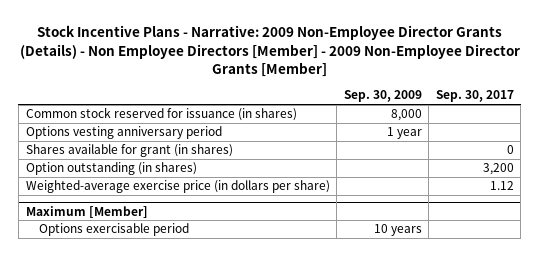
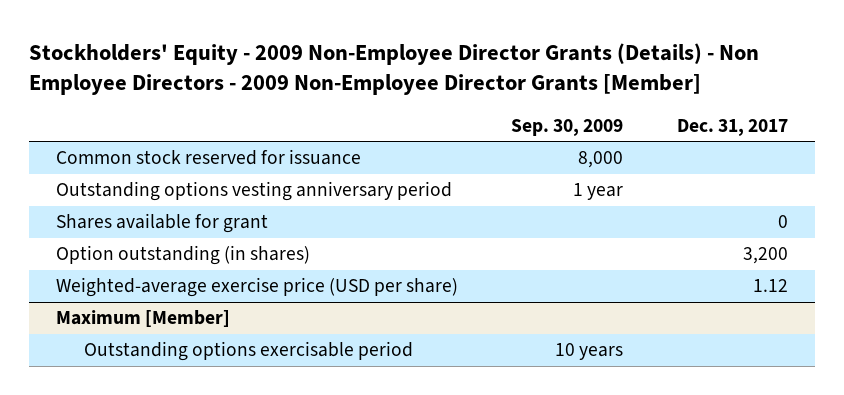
- Stock Incentive Plans - Narrative: 2009 Non-Employee Director Grants (Details) - Non Employee Directors [Member] - 2009 Non-Employee Director Grants [Member]
+ Stockholders' Equity - 2009 Non-Employee Director Grants (Details) - Non Employee Directors - 2009 Non-Employee Director Grants [Member]
- | Sep. 30, 2009 | Sep. 30, 2017
+ | Sep. 30, 2009 | Dec. 31, 2017
- Common stock reserved for issuance (in shares) | 8,000 |
- Options vesting anniversary period | 1 year |
- Shares available for grant (in shares) | | 0
+ Common stock reserved for issuance | 8,000 |
+ Outstanding options vesting anniversary period | 1 year |
+ Shares available for grant | | 0
- Weighted-average exercise price (in dollars per share) | | 1.12
+ Weighted-average exercise price (USD per share) | | 1.12
@ Maximum [Member]
- Options exercisable period | 10 years |
+ Outstanding options exercisable period | 10 years |

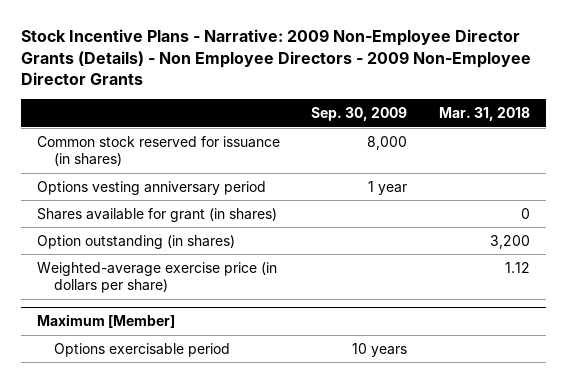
- Stockholders' Equity - 2009 Non-Employee Director Grants (Details) - Non Employee Directors - 2009 Non-Employee Director Grants [Member]
+ Stock Incentive Plans - Narrative: 2009 Non-Employee Director Grants (Details) - Non Employee Directors - 2009 Non-Employee Director Grants
- | Sep. 30, 2009 | Dec. 31, 2017
+ | Sep. 30, 2009 | Mar. 31, 2018
- Common stock reserved for issuance | 8,000 |
- Outstanding options vesting anniversary period | 1 year |
- Shares available for grant | | 0
+ Common stock reserved for issuance (in shares) | 8,000 |
+ Options vesting anniversary period | 1 year |
+ Shares available for grant (in shares) | | 0
- Weighted-average exercise price (USD per share) | | 1.12
+ Weighted-average exercise price (in dollars per share) | | 1.12
@ Maximum [Member]
- Outstanding options exercisable period | 10 years |
+ Options exercisable period | 10 years |

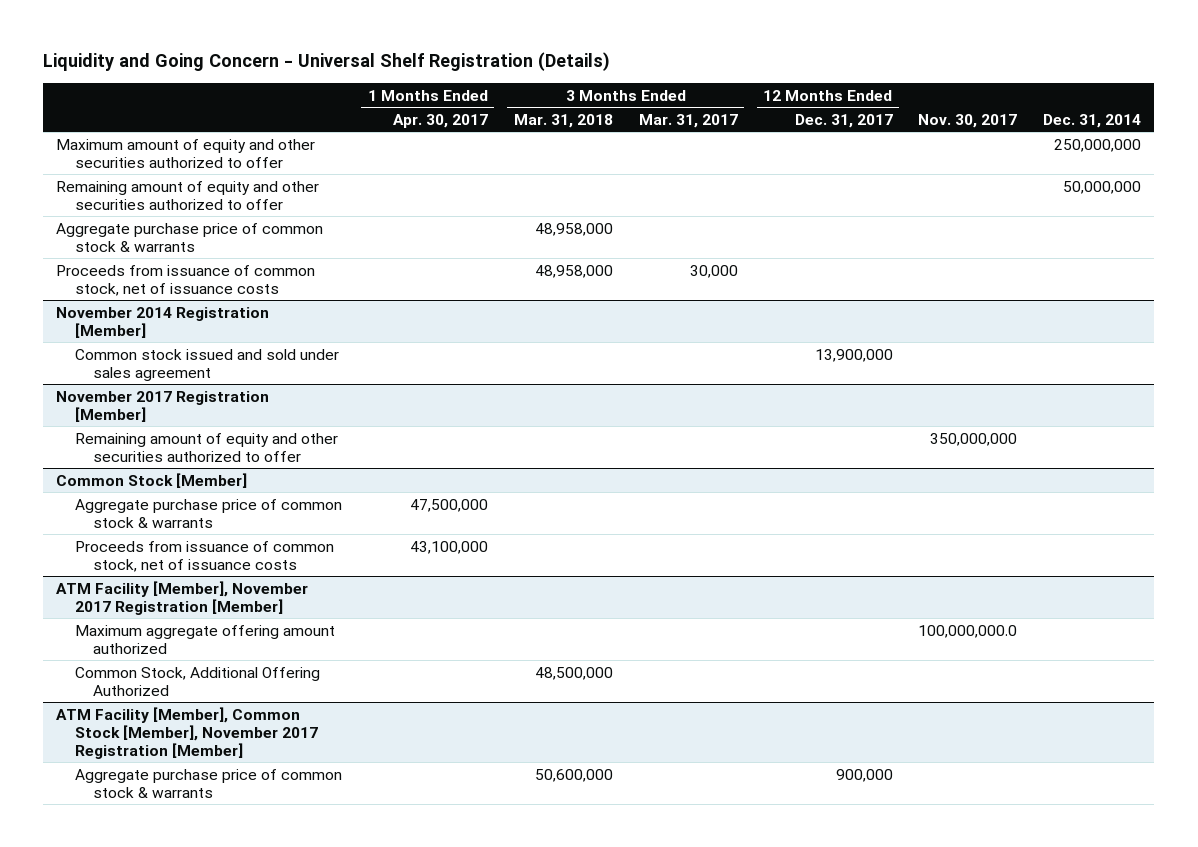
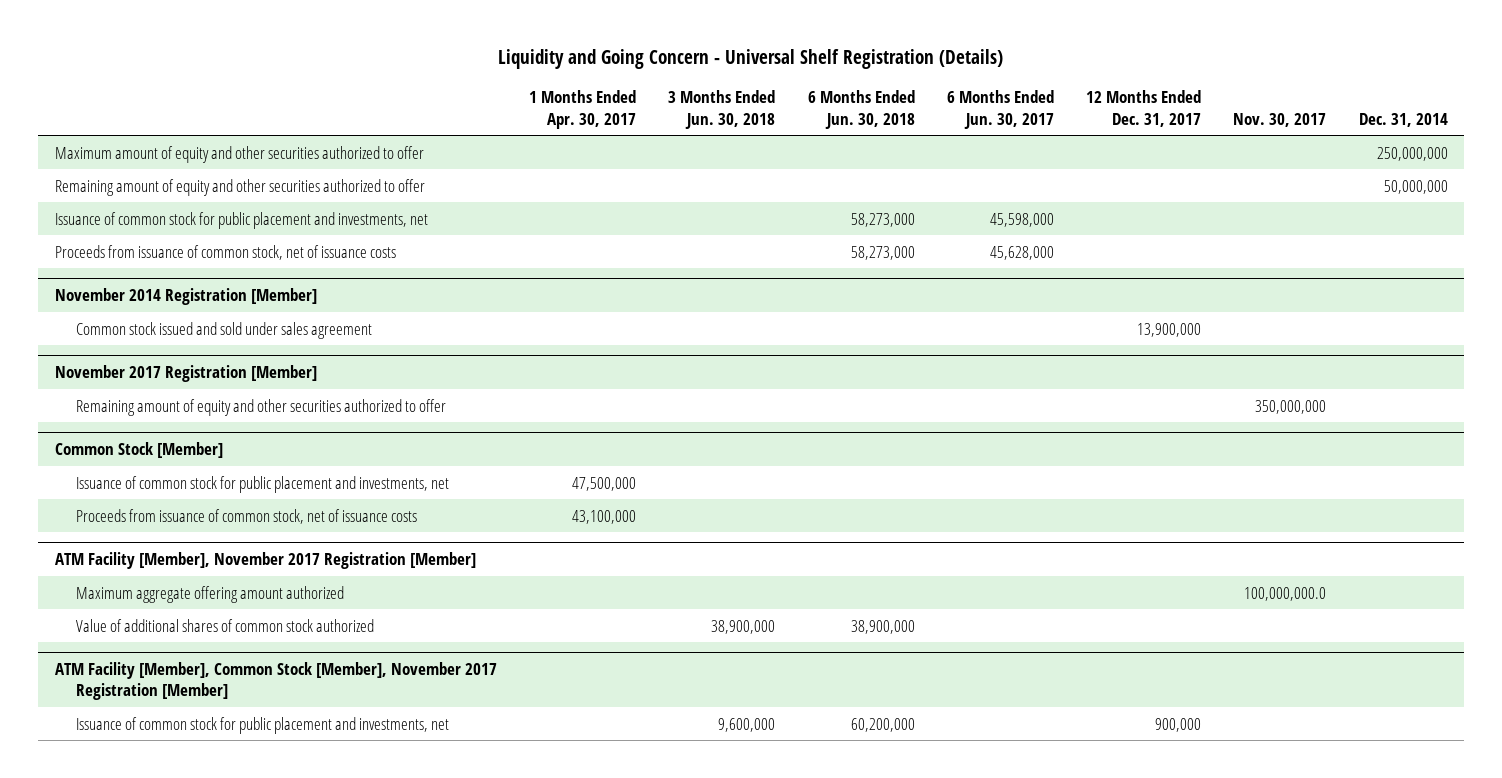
- | 1 Months Ended Apr. 30, 2017 | 3 Months Ended Mar. 31, 2018 | 3 Months Ended Mar. 31, 2017 | 12 Months Ended Dec. 31, 2017 | Nov. 30, 2017 | Dec. 31, 2014
+ | 1 Months Ended Apr. 30, 2017 | 3 Months Ended Jun. 30, 2018 | 6 Months Ended Jun. 30, 2018 | 6 Months Ended Jun. 30, 2017 | 12 Months Ended Dec. 31, 2017 | Nov. 30, 2017 | Dec. 31, 2014
- Aggregate purchase price of common stock & warrants | | 48,958,000 | | | |
+ Issuance of common stock for public placement and investments, net | | | 58,273,000 | 45,598,000 | | |
@ Common Stock [Member]
- Aggregate purchase price of common stock & warrants | 47,500,000 | | | | |
+ Issuance of common stock for public placement and investments, net | 47,500,000 | | | | | |
@ ATM Facility [Member], November 2017 Registration [Member]
- Common Stock, Additional Offering Authorized | | 48,500,000 | | | |
+ Value of additional shares of common stock authorized | | 38,900,000 | 38,900,000 | | | |
@ ATM Facility [Member], Common Stock [Member], November 2017 Registration [Member]
- Aggregate purchase price of common stock & warrants | | 50,600,000 | | 900,000 | |
+ Issuance of common stock for public placement and investments, net | | 9,600,000 | 60,200,000 | | 900,000 | |

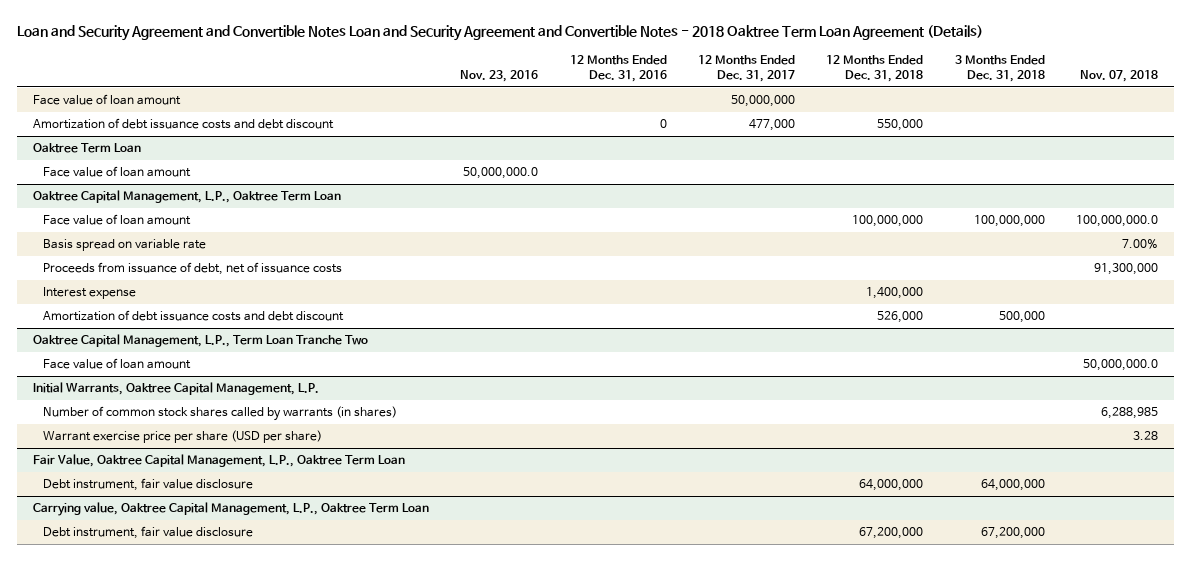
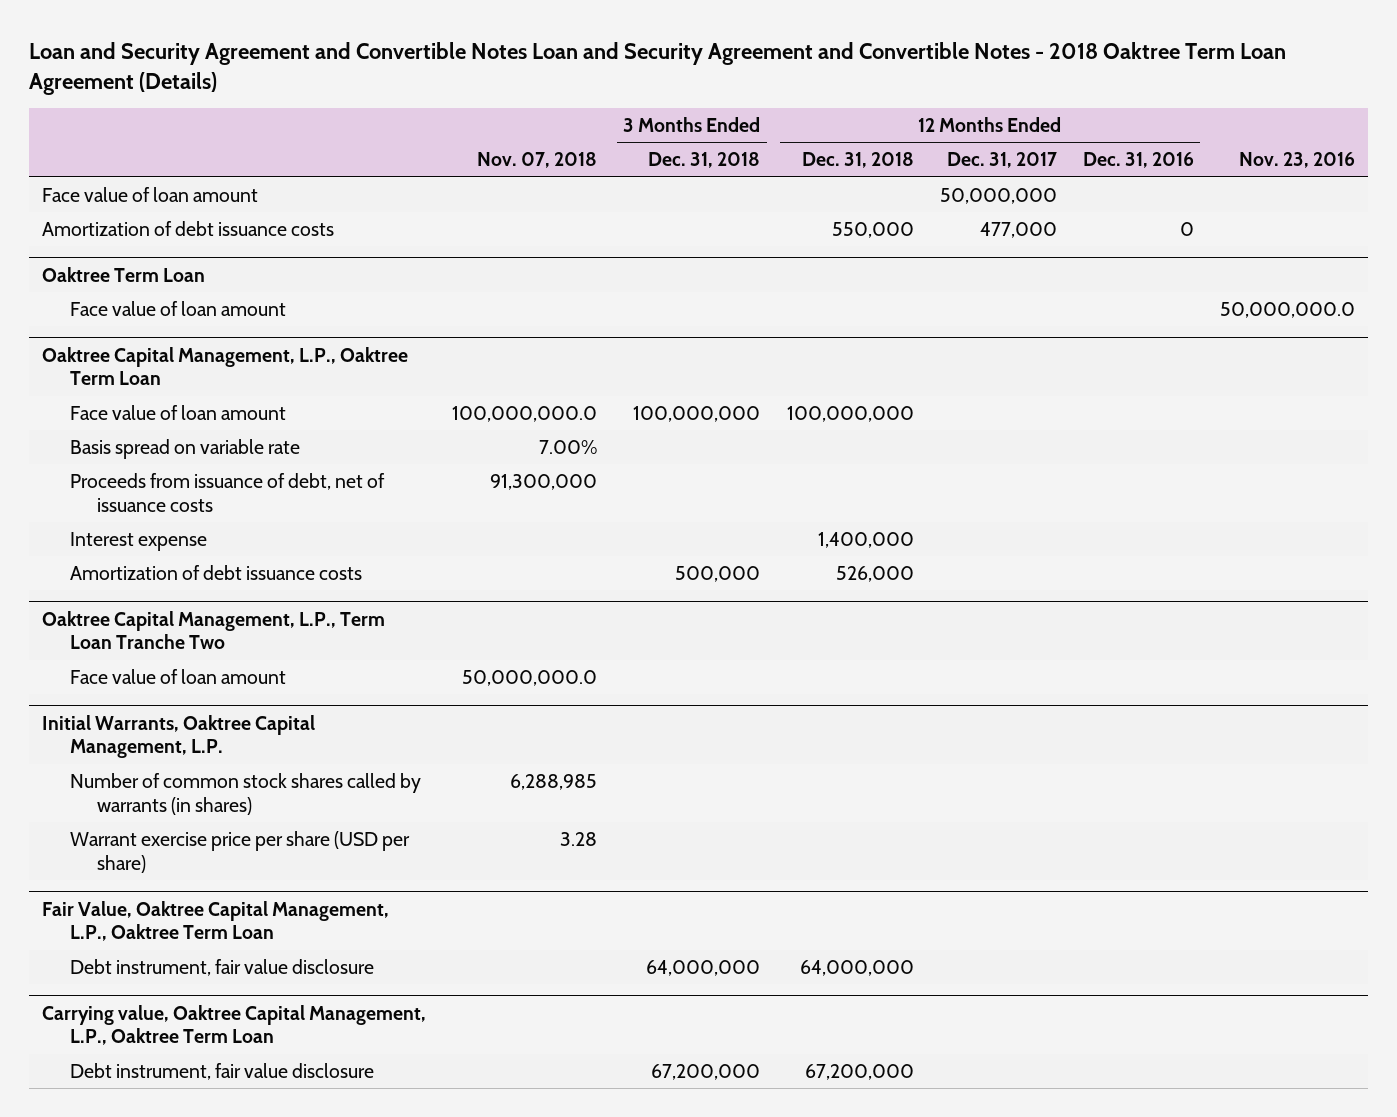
- | Nov. 23, 2016 | 12 Months Ended Dec. 31, 2016 | 12 Months Ended Dec. 31, 2017 | 12 Months Ended Dec. 31, 2018 | 3 Months Ended Dec. 31, 2018 | Nov. 07, 2018
+ | Nov. 07, 2018 | 3 Months Ended Dec. 31, 2018 | 12 Months Ended Dec. 31, 2018 | 12 Months Ended Dec. 31, 2017 | 12 Months Ended Dec. 31, 2016 | Nov. 23, 2016
- Amortization of debt issuance costs and debt discount | | 0 | 477,000 | 550,000 | |
+ Amortization of debt issuance costs | | | 550,000 | 477,000 | 0 |
@ Oaktree Capital Management, L.P., Oaktree Term Loan
- Amortization of debt issuance costs and debt discount | | | | 526,000 | 500,000 |
+ Amortization of debt issuance costs | | 500,000 | 526,000 | | |

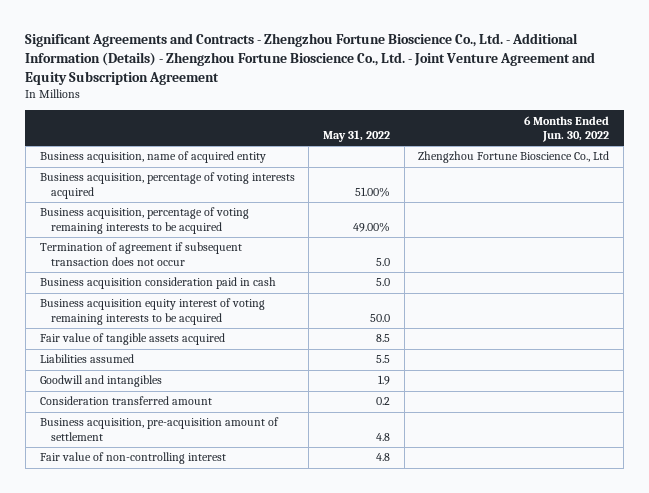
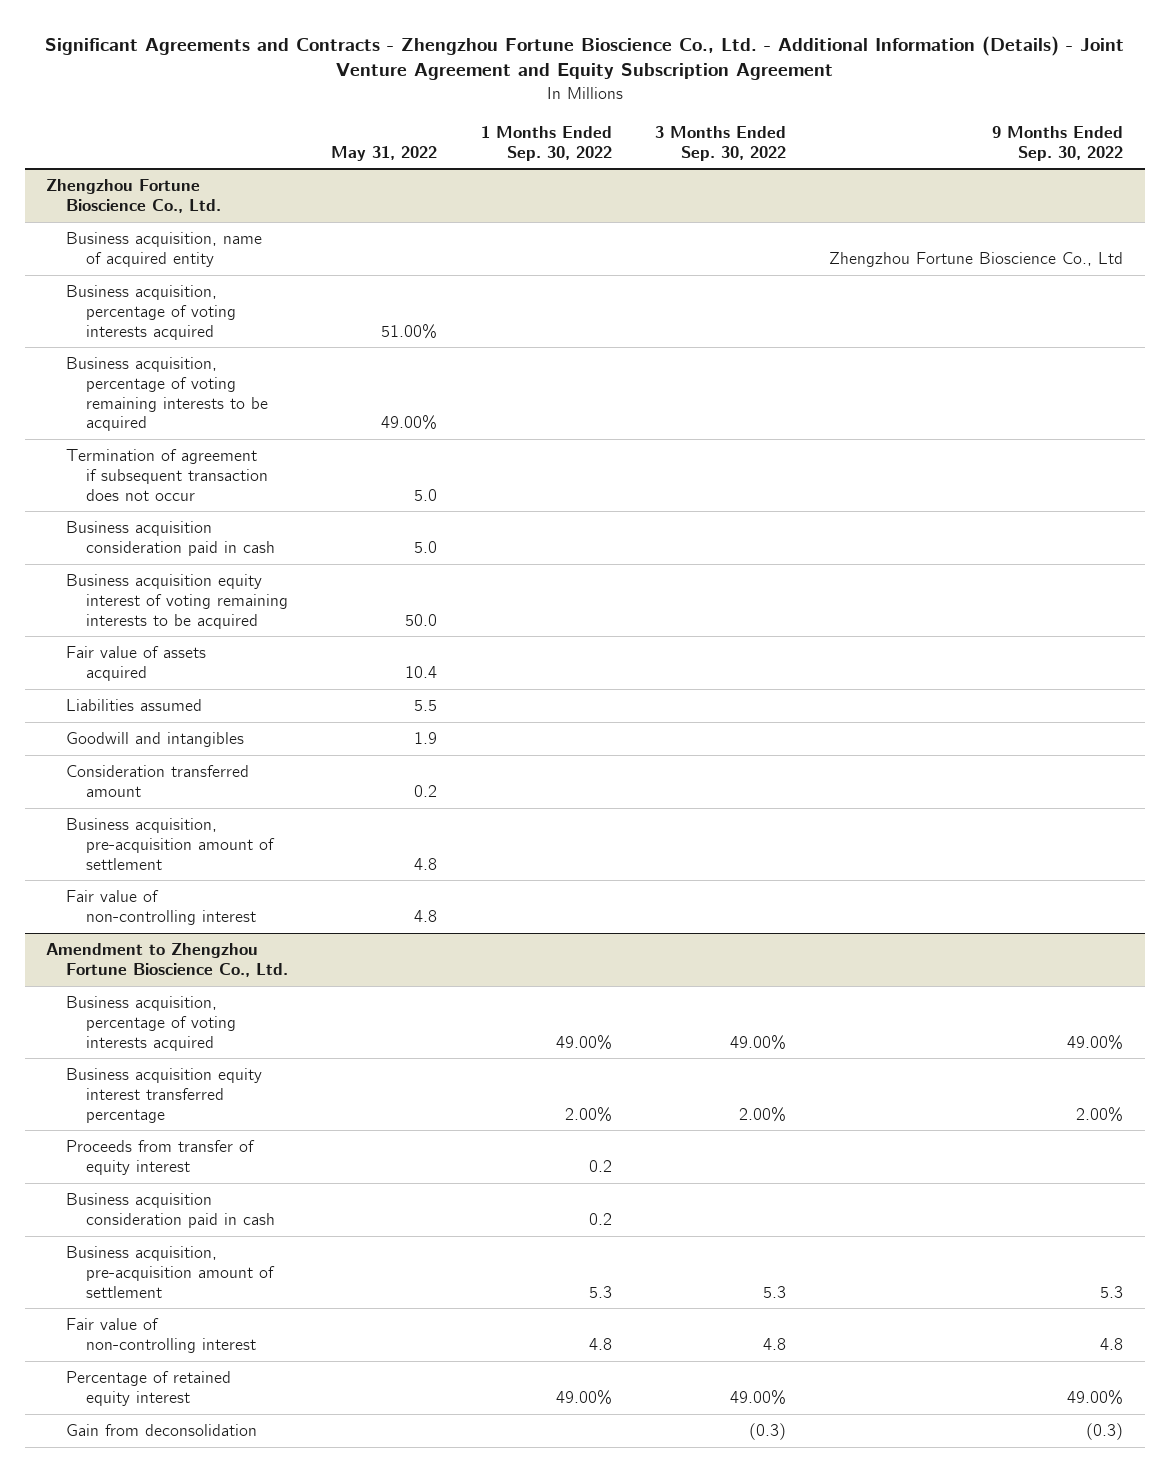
- Significant Agreements and Contracts - Zhengzhou Fortune Bioscience Co., Ltd. - Additional Information (Details) - Zhengzhou Fortune Bioscience Co., Ltd. - Joint Venture Agreement and Equity Subscription Agreement
+ Significant Agreements and Contracts - Zhengzhou Fortune Bioscience Co., Ltd. - Additional Information (Details) - Joint Venture Agreement and Equity Subscription Agreement
- | May 31, 2022 | 6 Months Ended Jun. 30, 2022
+ | May 31, 2022 | 1 Months Ended Sep. 30, 2022 | 3 Months Ended Sep. 30, 2022 | 9 Months Ended Sep. 30, 2022
+ Zhengzhou Fortune Bioscience Co., Ltd.
- Fair value of tangible assets acquired | 8.5 |
+ Fair value of assets acquired | 10.4 | | |
+ Amendment to Zhengzhou Fortune Bioscience Co., Ltd.
+ Business acquisition, percentage of voting interests acquired | | 49.00% | 49.00% | 49.00%
+ Business acquisition equity interest transferred percentage | | 2.00% | 2.00% | 2.00%
+ Proceeds from transfer of equity interest | | 0.2 | |
+ Business acquisition consideration paid in cash | | 0.2 | |
+ Business acquisition, pre-acquisition amount of settlement | | 5.3 | 5.3 | 5.3
+ Fair value of non-controlling interest | | 4.8 | 4.8 | 4.8
+ Percentage of retained equity interest | | 49.00% | 49.00% | 49.00%
+ Gain from deconsolidation | | | (0.3) | (0.3)

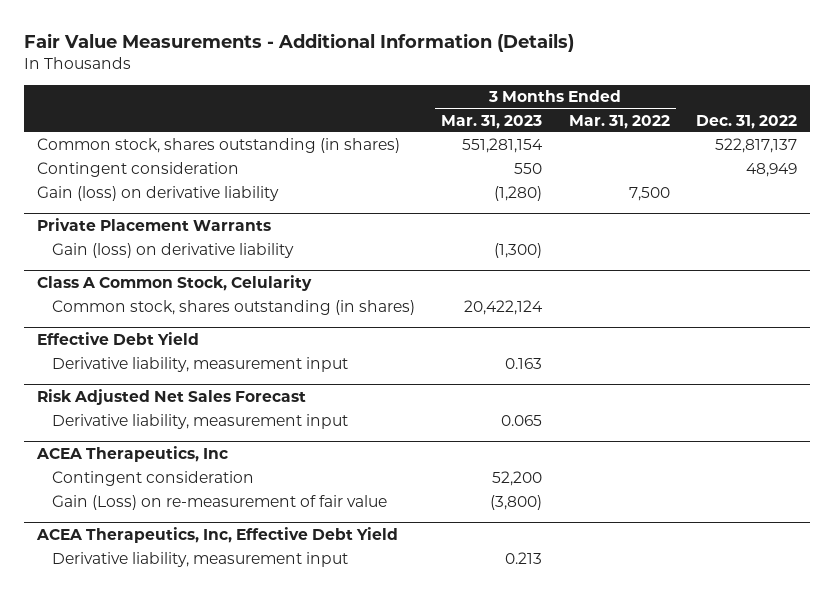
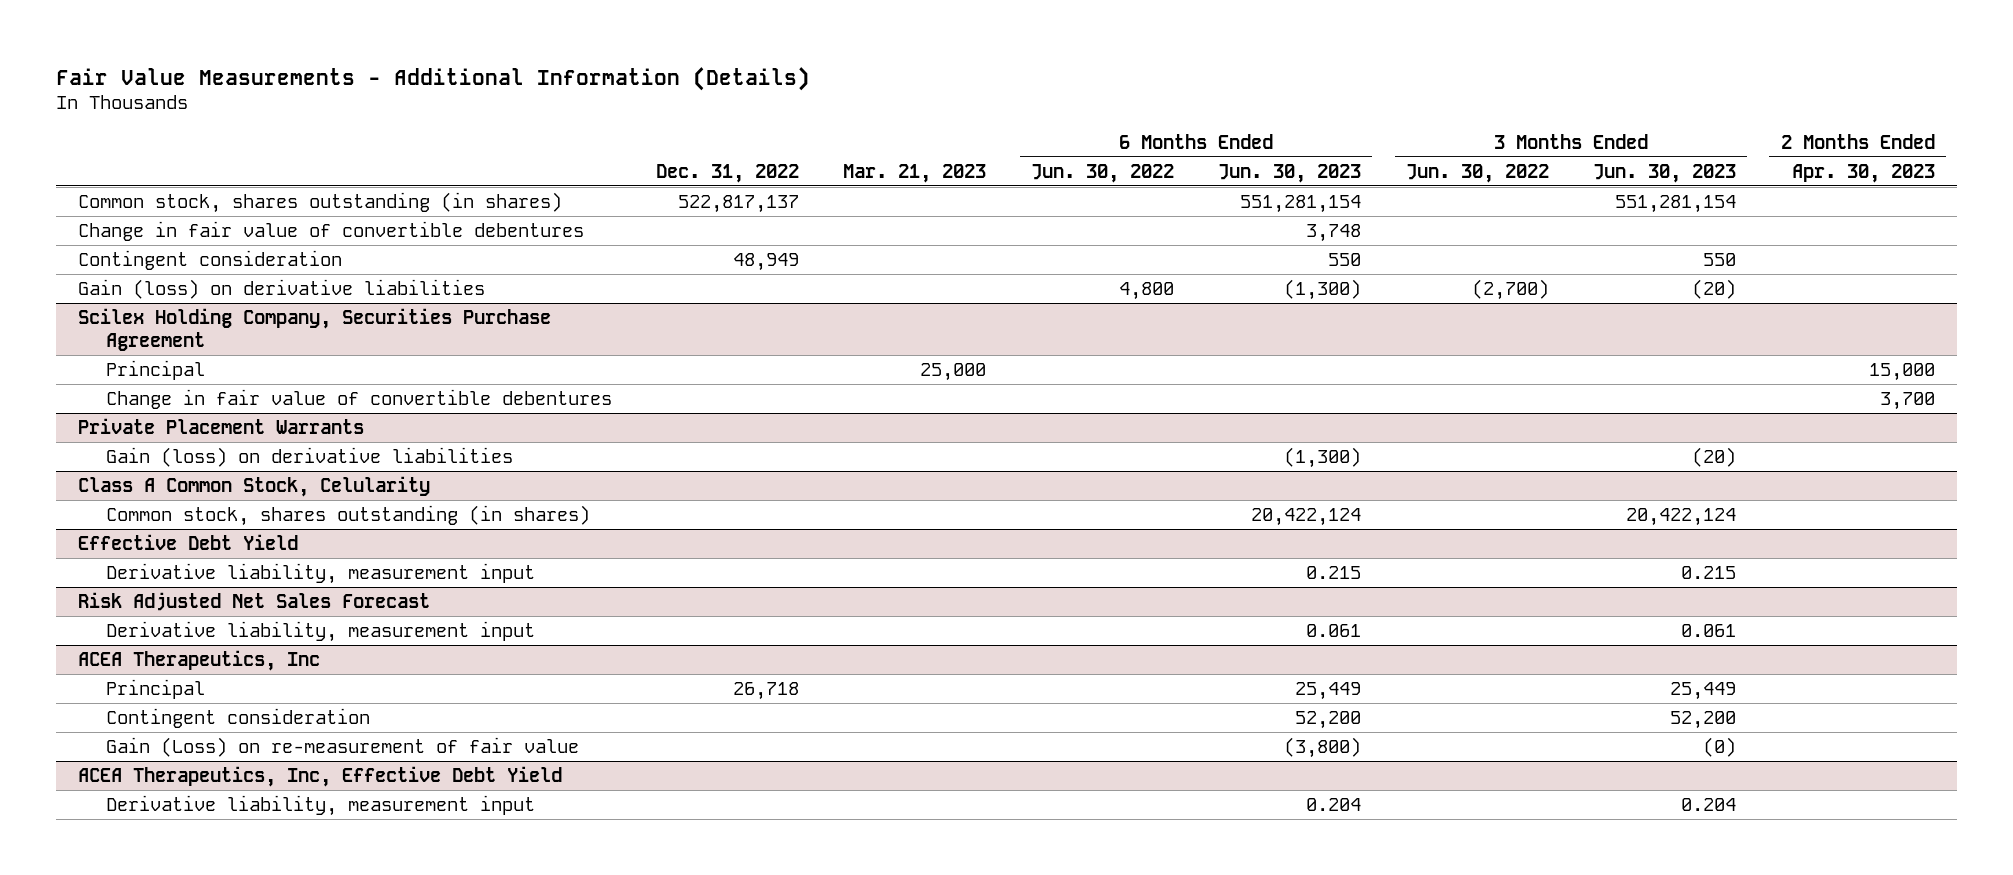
- | 3 Months Ended Mar. 31, 2023 | 3 Months Ended Mar. 31, 2022 | Dec. 31, 2022
+ | Dec. 31, 2022 | Mar. 21, 2023 | 6 Months Ended Jun. 30, 2022 | 6 Months Ended Jun. 30, 2023 | 3 Months Ended Jun. 30, 2022 | 3 Months Ended Jun. 30, 2023 | 2 Months Ended Apr. 30, 2023
+ Change in fair value of convertible debentures | | | | 3,748 | | |
- Gain (loss) on derivative liability | (1,280) | 7,500 |
+ Gain (loss) on derivative liabilities | | | 4,800 | (1,300) | (2,700) | (20) |
+ Scilex Holding Company, Securities Purchase Agreement
+ Principal | | 25,000 | | | | | 15,000
+ Change in fair value of convertible debentures | | | | | | | 3,700
@ Private Placement Warrants
- Gain (loss) on derivative liability | (1,300) | |
+ Gain (loss) on derivative liabilities | | | | (1,300) | | (20) |
@ ACEA Therapeutics, Inc
+ Principal | 26,718 | | | 25,449 | | 25,449 |

